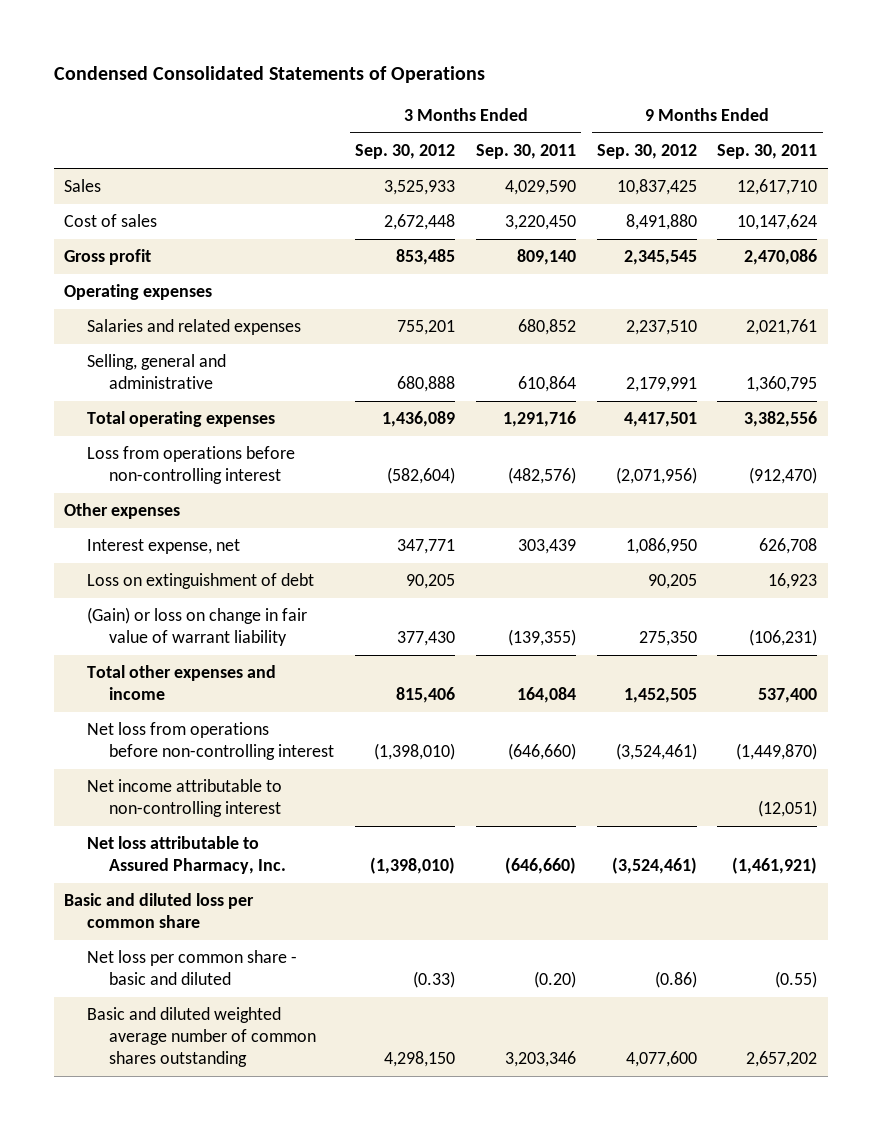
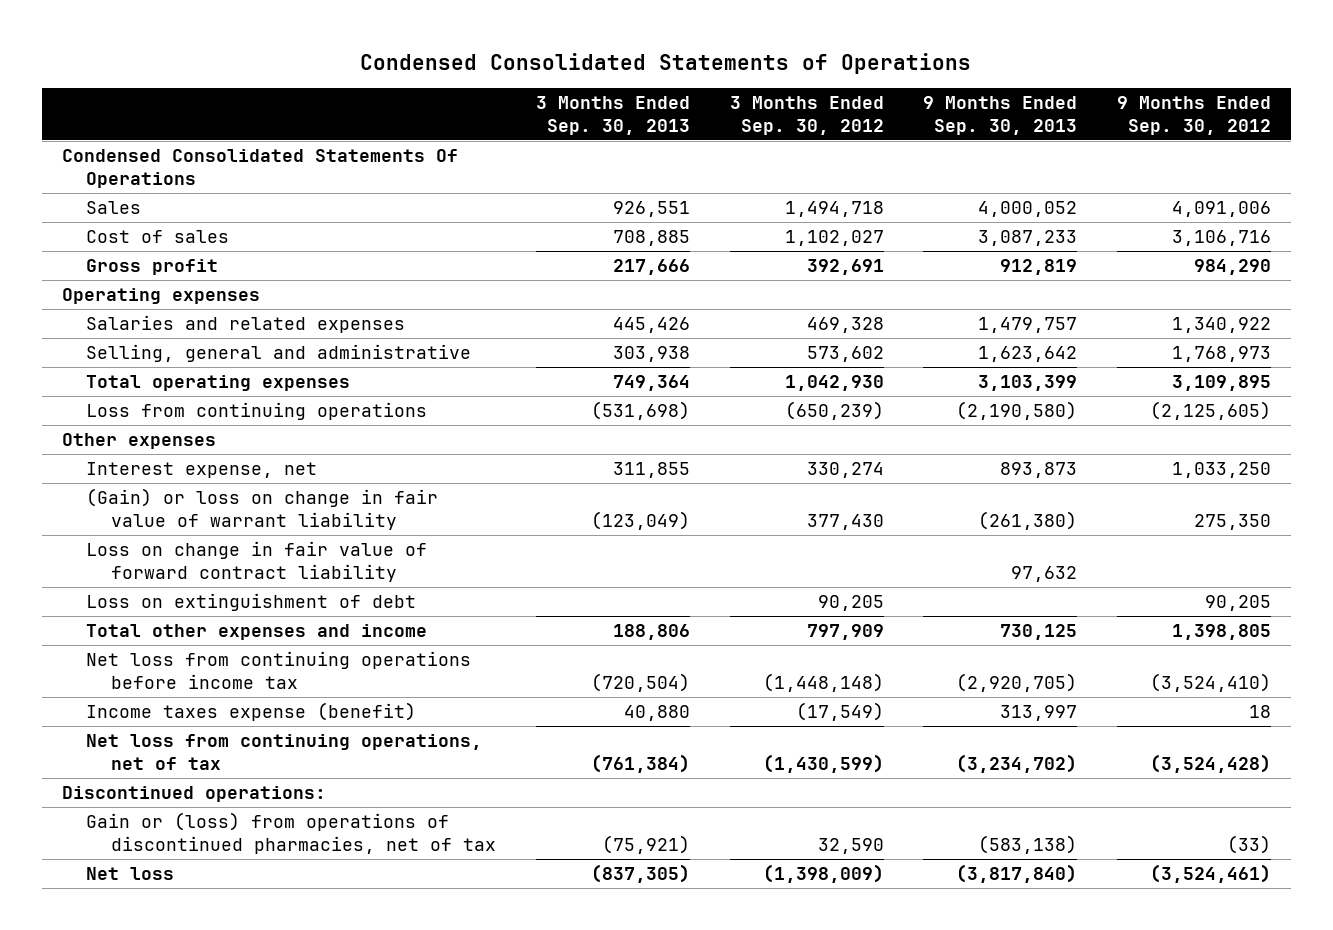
- | 3 Months Ended Sep. 30, 2012 | 3 Months Ended Sep. 30, 2011 | 9 Months Ended Sep. 30, 2012 | 9 Months Ended Sep. 30, 2011
+ | 3 Months Ended Sep. 30, 2013 | 3 Months Ended Sep. 30, 2012 | 9 Months Ended Sep. 30, 2013 | 9 Months Ended Sep. 30, 2012
- Sales | 3,525,933 | 4,029,590 | 10,837,425 | 12,617,710
- Cost of sales | 2,672,448 | 3,220,450 | 8,491,880 | 10,147,624
- Gross profit | 853,485 | 809,140 | 2,345,545 | 2,470,086
+ Condensed Consolidated Statements Of Operations
+ Sales | 926,551 | 1,494,718 | 4,000,052 | 4,091,006
+ Cost of sales | 708,885 | 1,102,027 | 3,087,233 | 3,106,716
+ Gross profit | 217,666 | 392,691 | 912,819 | 984,290
- Salaries and related expenses | 755,201 | 680,852 | 2,237,510 | 2,021,761
- Selling, general and administrative | 680,888 | 610,864 | 2,179,991 | 1,360,795
- Total operating expenses | 1,436,089 | 1,291,716 | 4,417,501 | 3,382,556
- Loss from operations before non-controlling interest | (582,604) | (482,576) | (2,071,956) | (912,470)
+ Salaries and related expenses | 445,426 | 469,328 | 1,479,757 | 1,340,922
+ Selling, general and administrative | 303,938 | 573,602 | 1,623,642 | 1,768,973
+ Total operating expenses | 749,364 | 1,042,930 | 3,103,399 | 3,109,895
+ Loss from continuing operations | (531,698) | (650,239) | (2,190,580) | (2,125,605)
- Interest expense, net | 347,771 | 303,439 | 1,086,950 | 626,708
+ Interest expense, net | 311,855 | 330,274 | 893,873 | 1,033,250
- Total other expenses and income | 815,406 | 164,084 | 1,452,505 | 537,400
- Net loss from operations before non-controlling interest | (1,398,010) | (646,660) | (3,524,461) | (1,449,870)
- Net income attributable to non-controlling interest | | | | (12,051)
- Net loss attributable to Assured Pharmacy, Inc. | (1,398,010) | (646,660) | (3,524,461) | (1,461,921)
- Basic and diluted loss per common share
- Net loss per common share - basic and diluted | (0.33) | (0.20) | (0.86) | (0.55)
- Basic and diluted weighted average number of common shares outstanding | 4,298,150 | 3,203,346 | 4,077,600 | 2,657,202
+ Loss on change in fair value of forward contract liability | | | 97,632 |
moved down: Loss on extinguishment of debt | | 90,205 | | 90,205
+ Total other expenses and income | 188,806 | 797,909 | 730,125 | 1,398,805
+ Net loss from continuing operations before income tax | (720,504) | (1,448,148) | (2,920,705) | (3,524,410)
+ Income taxes expense (benefit) | 40,880 | (17,549) | 313,997 | 18
+ Net loss from continuing operations, net of tax | (761,384) | (1,430,599) | (3,234,702) | (3,524,428)
+ Discontinued operations:
+ Gain or (loss) from operations of discontinued pharmacies, net of tax | (75,921) | 32,590 | (583,138) | (33)
+ Net loss | (837,305) | (1,398,009) | (3,817,840) | (3,524,461)

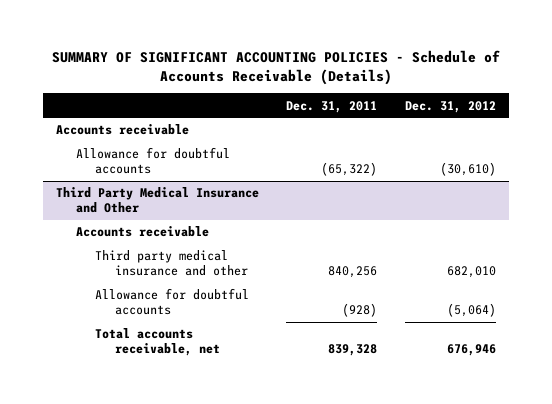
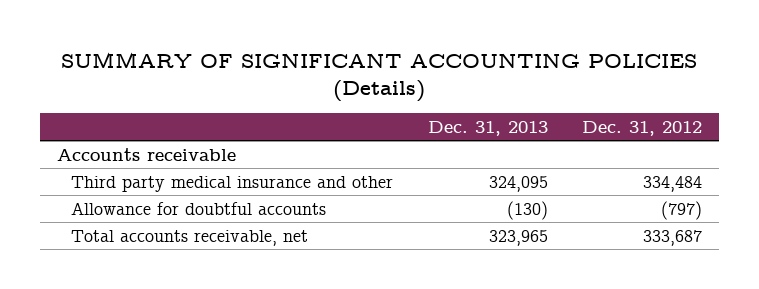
- SUMMARY OF SIGNIFICANT ACCOUNTING POLICIES - Schedule of Accounts Receivable (Details)
+ SUMMARY OF SIGNIFICANT ACCOUNTING POLICIES (Details)
- | Dec. 31, 2011 | Dec. 31, 2012
+ | Dec. 31, 2013 | Dec. 31, 2012
- Allowance for doubtful accounts | (65,322) | (30,610)
- Third Party Medical Insurance and Other
- Accounts receivable
- Third party medical insurance and other | 840,256 | 682,010
- Allowance for doubtful accounts | (928) | (5,064)
- Total accounts receivable, net | 839,328 | 676,946
+ Third party medical insurance and other | 324,095 | 334,484
+ Allowance for doubtful accounts | (130) | (797)
+ Total accounts receivable, net | 323,965 | 333,687

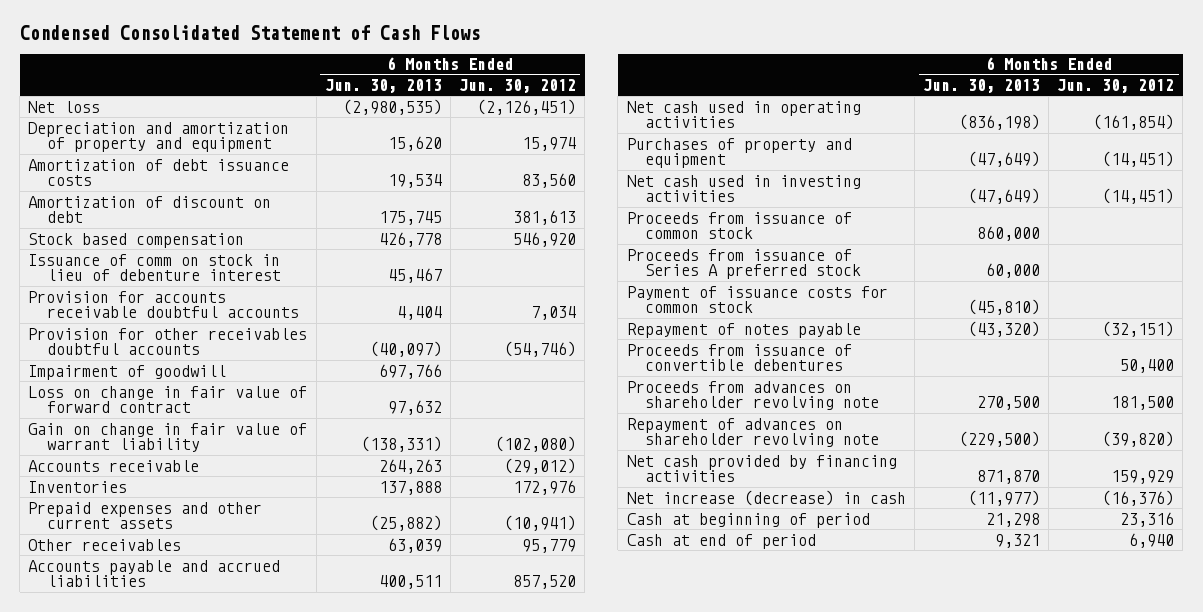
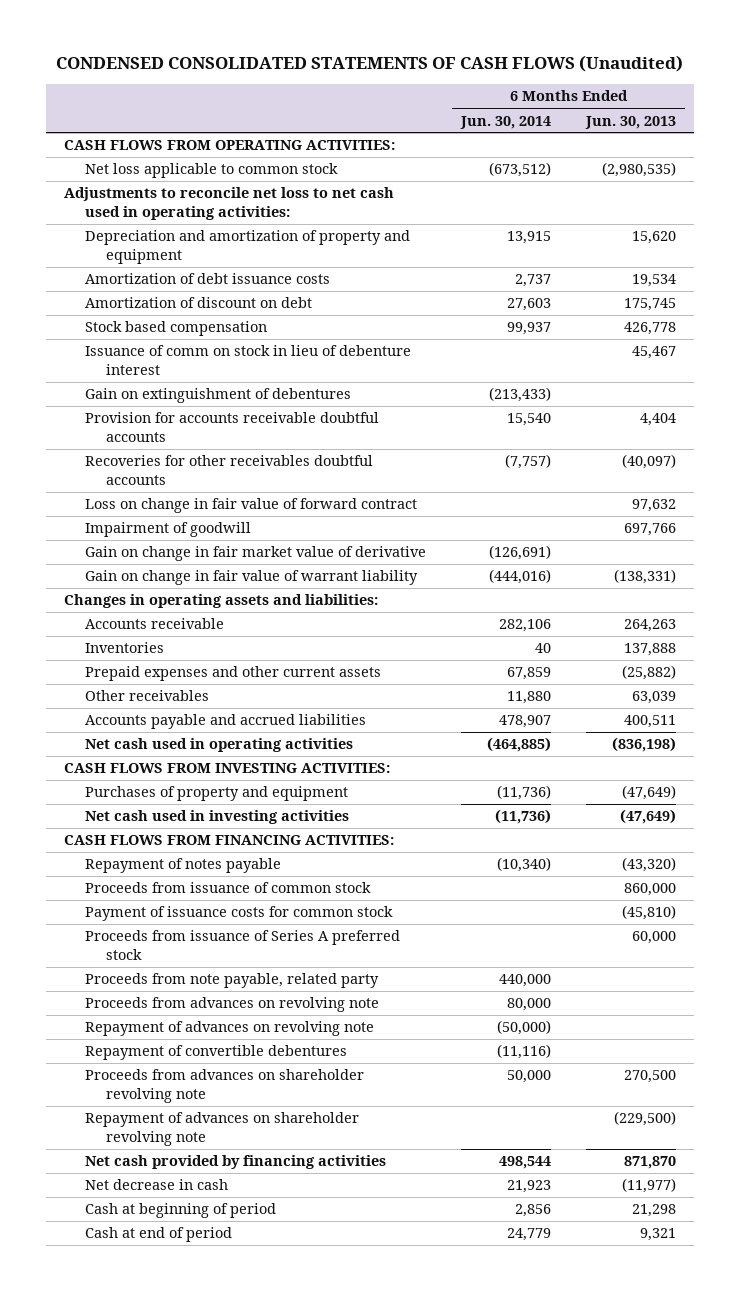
- Condensed Consolidated Statement of Cash Flows
+ CONDENSED CONSOLIDATED STATEMENTS OF CASH FLOWS (Unaudited)
- | 6 Months Ended Jun. 30, 2013 | 6 Months Ended Jun. 30, 2012
+ | 6 Months Ended Jun. 30, 2014 | 6 Months Ended Jun. 30, 2013
- Net loss | (2,980,535) | (2,126,451)
+ CASH FLOWS FROM OPERATING ACTIVITIES:
+ Net loss applicable to common stock | (673,512) | (2,980,535)
+ Adjustments to reconcile net loss to net cash used in operating activities:
+ Gain on extinguishment of debentures | (213,433) |
- Provision for other receivables doubtful accounts | (40,097) | (54,746)
+ Recoveries for other receivables doubtful accounts | (7,757) | (40,097)
moved down: Impairment of goodwill | | 697,766
+ Gain on change in fair market value of derivative | (126,691) |
+ Changes in operating assets and liabilities:
+ CASH FLOWS FROM INVESTING ACTIVITIES:
+ CASH FLOWS FROM FINANCING ACTIVITIES:
moved up: Repayment of notes payable | (10,340) | (43,320)
- Proceeds from issuance of convertible debentures | | 50,400
moved down: Proceeds from issuance of Series A preferred stock | | 60,000
+ Proceeds from note payable, related party | 440,000 |
+ Proceeds from advances on revolving note | 80,000 |
+ Repayment of advances on revolving note | (50,000) |
+ Repayment of convertible debentures | (11,116) |
- Net increase (decrease) in cash | (11,977) | (16,376)
+ Net decrease in cash | 21,923 | (11,977)

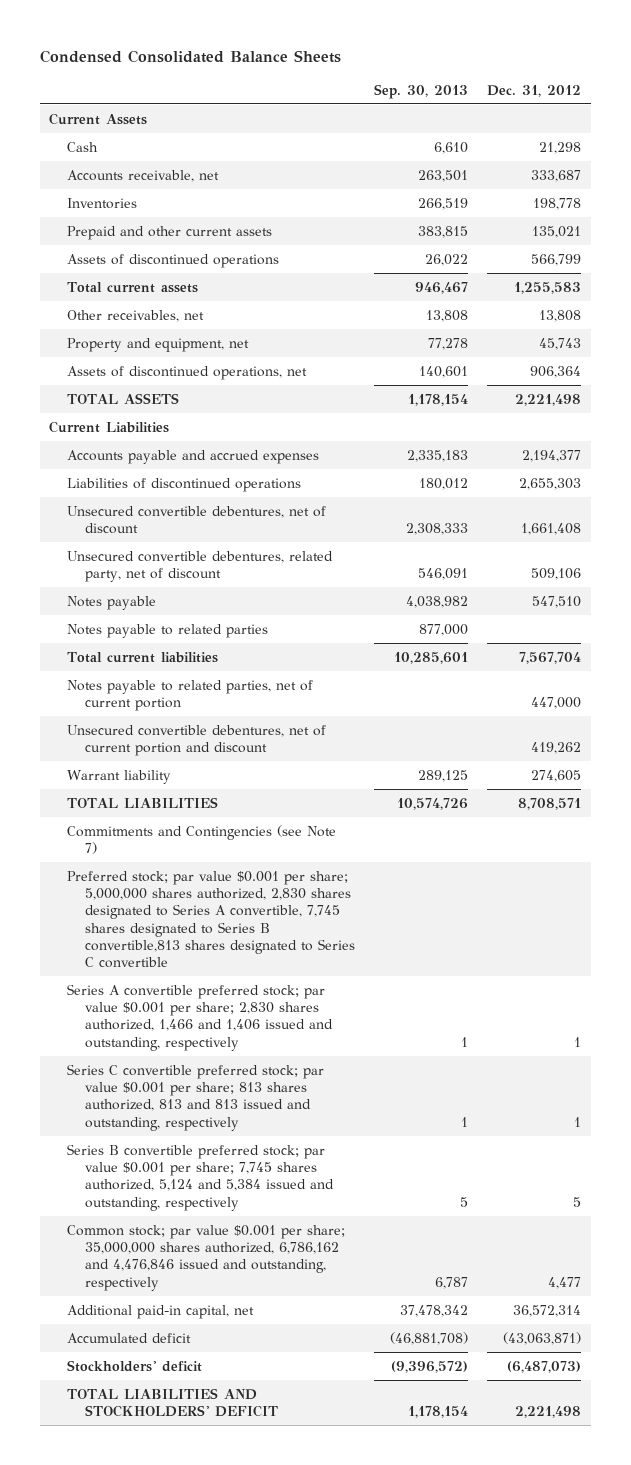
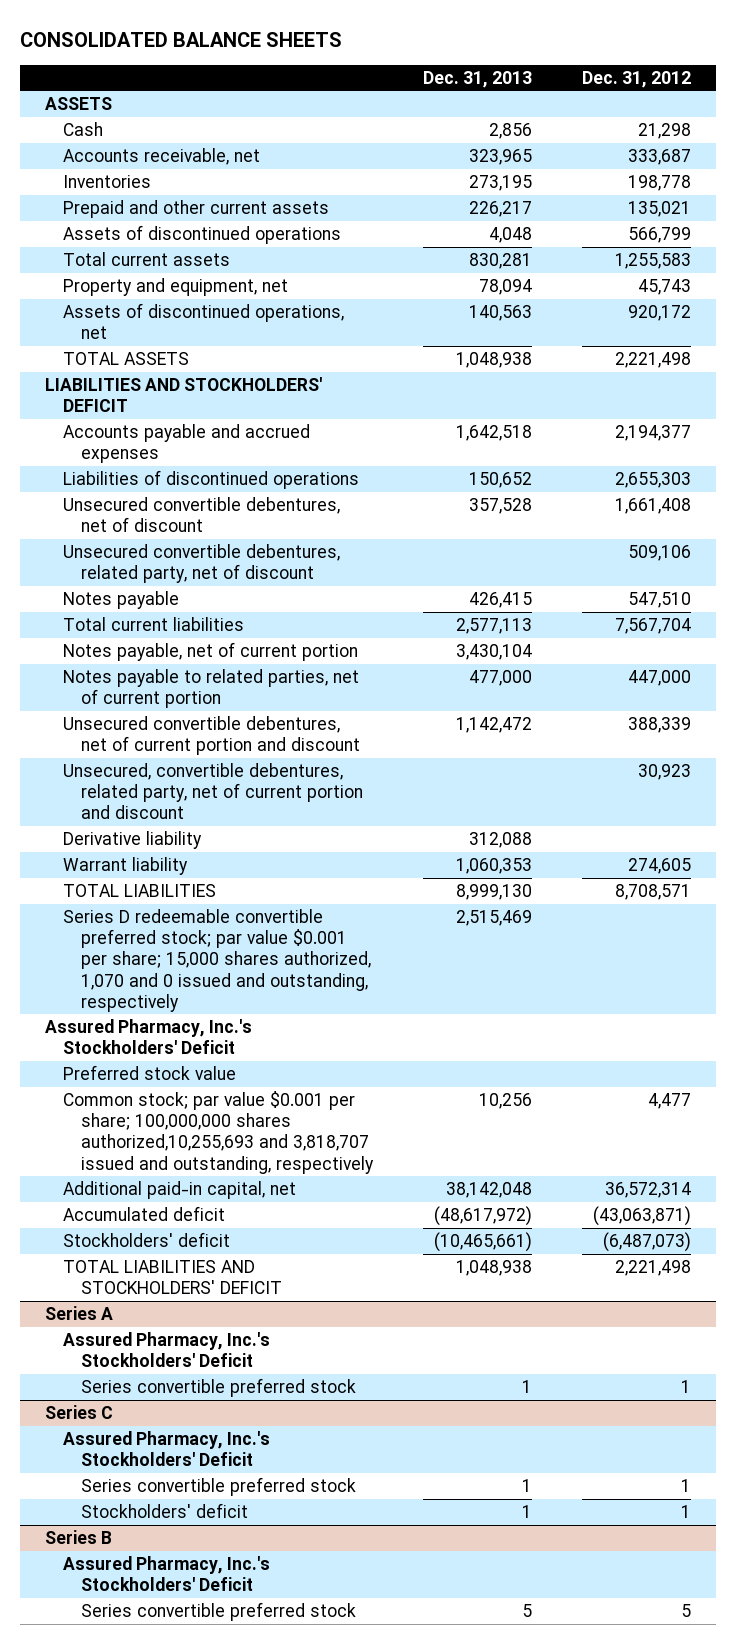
- Condensed Consolidated Balance Sheets
+ CONSOLIDATED BALANCE SHEETS
- | Sep. 30, 2013 | Dec. 31, 2012
+ | Dec. 31, 2013 | Dec. 31, 2012
- Current Assets
+ ASSETS
- Other receivables, net | 13,808 | 13,808
- Assets of discontinued operations, net | 140,601 | 906,364
+ Assets of discontinued operations, net | 140,563 | 920,172
- Current Liabilities
+ LIABILITIES AND STOCKHOLDERS' DEFICIT
- Notes payable to related parties | 877,000 |
+ Notes payable, net of current portion | 3,430,104 |
- Unsecured convertible debentures, net of current portion and discount | | 419,262
+ Unsecured convertible debentures, net of current portion and discount | 1,142,472 | 388,339
+ Unsecured, convertible debentures, related party, net of current portion and discount | | 30,923
+ Derivative liability | 312,088 |
- Commitments and Contingencies (see Note 7)
- Preferred stock; par value $0.001 per share; 5,000,000 shares authorized, 2,830 shares designated to Series A convertible, 7,745 shares designated to Series B convertible,813 shares designated to Series C convertible
- Series A convertible preferred stock; par value $0.001 per share; 2,830 shares authorized, 1,466 and 1,406 issued and outstanding, respectively | 1 | 1
- Series C convertible preferred stock; par value $0.001 per share; 813 shares authorized, 813 and 813 issued and outstanding, respectively | 1 | 1
- Series B convertible preferred stock; par value $0.001 per share; 7,745 shares authorized, 5,124 and 5,384 issued and outstanding, respectively | 5 | 5
- Common stock; par value $0.001 per share; 35,000,000 shares authorized, 6,786,162 and 4,476,846 issued and outstanding, respectively | 6,787 | 4,477
+ Series D redeemable convertible preferred stock; par value $0.001 per share; 15,000 shares authorized, 1,070 and 0 issued and outstanding, respectively | 2,515,469 |
+ Assured Pharmacy, Inc.'s Stockholders' Deficit
+ Preferred stock value
+ Common stock; par value $0.001 per share; 100,000,000 shares authorized,10,255,693 and 3,818,707 issued and outstanding, respectively | 10,256 | 4,477
+ Series A
+ Assured Pharmacy, Inc.'s Stockholders' Deficit
+ Series convertible preferred stock | 1 | 1
+ Series C
+ Assured Pharmacy, Inc.'s Stockholders' Deficit
+ Series convertible preferred stock | 1 | 1
+ Stockholders' deficit | 1 | 1
+ Series B
+ Assured Pharmacy, Inc.'s Stockholders' Deficit
+ Series convertible preferred stock | 5 | 5

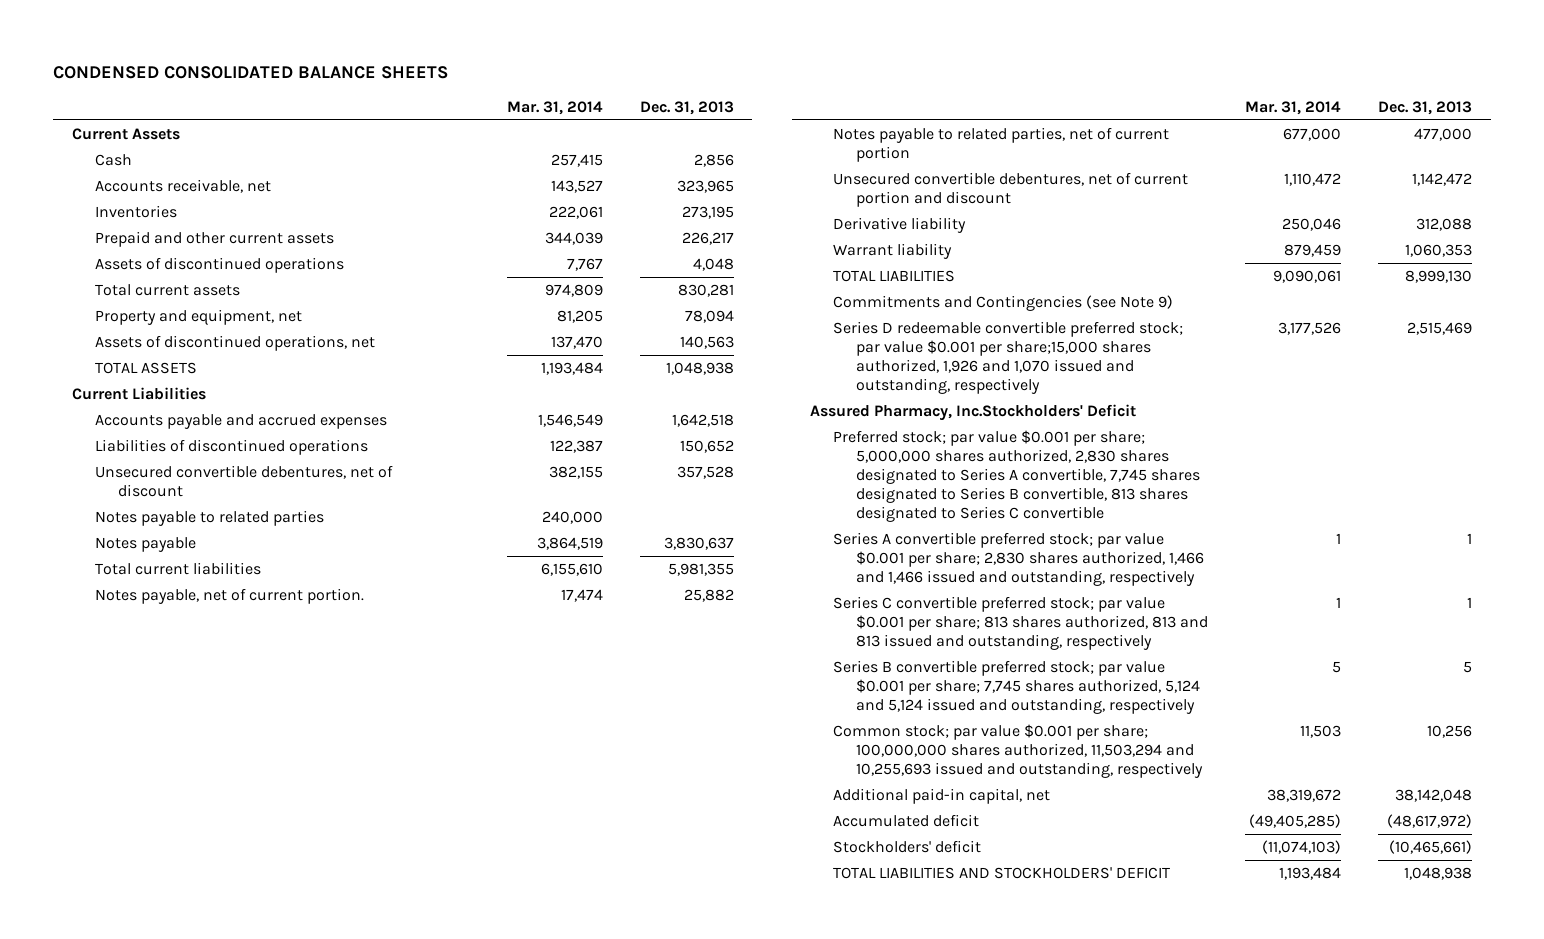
- CONSOLIDATED BALANCE SHEETS
+ CONDENSED CONSOLIDATED BALANCE SHEETS
- | Dec. 31, 2013 | Dec. 31, 2012
+ | Mar. 31, 2014 | Dec. 31, 2013
- ASSETS
+ Current Assets
- LIABILITIES AND STOCKHOLDERS' DEFICIT
+ Current Liabilities
- Unsecured convertible debentures, related party, net of discount | | 509,106
- Notes payable | 426,415 | 547,510
- Total current liabilities | 2,577,113 | 7,567,704
- Notes payable, net of current portion | 3,430,104 |
+ Notes payable to related parties | 240,000 |
+ Notes payable | 3,864,519 | 3,830,637
+ Total current liabilities | 6,155,610 | 5,981,355
+ Notes payable, net of current portion. | 17,474 | 25,882
- Unsecured, convertible debentures, related party, net of current portion and discount | | 30,923
- Series D redeemable convertible preferred stock; par value $0.001 per share; 15,000 shares authorized, 1,070 and 0 issued and outstanding, respectively | 2,515,469 |
- Assured Pharmacy, Inc.'s Stockholders' Deficit
- Preferred stock value
- Common stock; par value $0.001 per share; 100,000,000 shares authorized,10,255,693 and 3,818,707 issued and outstanding, respectively | 10,256 | 4,477
+ Commitments and Contingencies (see Note 9)
+ Series D redeemable convertible preferred stock; par value $0.001 per share;15,000 shares authorized, 1,926 and 1,070 issued and outstanding, respectively | 3,177,526 | 2,515,469
+ Assured Pharmacy, Inc.Stockholders' Deficit
+ Preferred stock; par value $0.001 per share; 5,000,000 shares authorized, 2,830 shares designated to Series A convertible, 7,745 shares designated to Series B convertible, 813 shares designated to Series C convertible
+ Series A convertible preferred stock; par value $0.001 per share; 2,830 shares authorized, 1,466 and 1,466 issued and outstanding, respectively | 1 | 1
+ Series C convertible preferred stock; par value $0.001 per share; 813 shares authorized, 813 and 813 issued and outstanding, respectively | 1 | 1
+ Series B convertible preferred stock; par value $0.001 per share; 7,745 shares authorized, 5,124 and 5,124 issued and outstanding, respectively | 5 | 5
+ Common stock; par value $0.001 per share; 100,000,000 shares authorized, 11,503,294 and 10,255,693 issued and outstanding, respectively | 11,503 | 10,256
- Series A
- Assured Pharmacy, Inc.'s Stockholders' Deficit
- Series convertible preferred stock | 1 | 1
- Series C
- Assured Pharmacy, Inc.'s Stockholders' Deficit
- Series convertible preferred stock | 1 | 1
- Stockholders' deficit | 1 | 1
- Series B
- Assured Pharmacy, Inc.'s Stockholders' Deficit
- Series convertible preferred stock | 5 | 5

